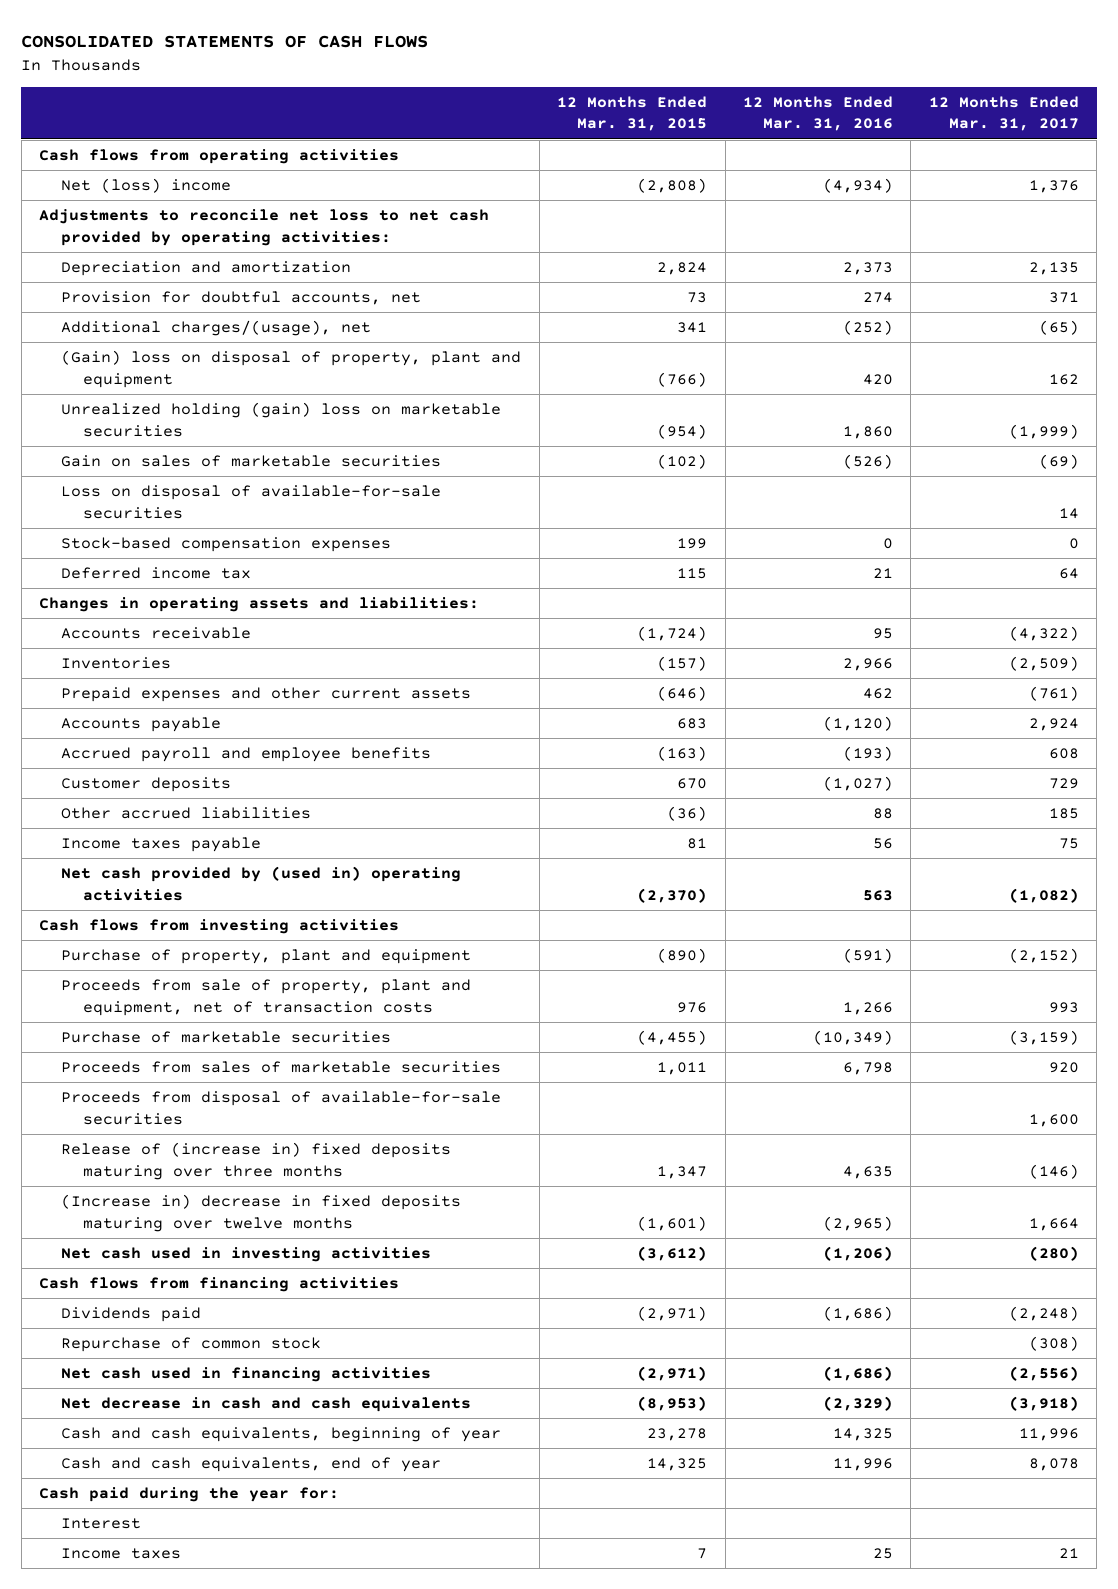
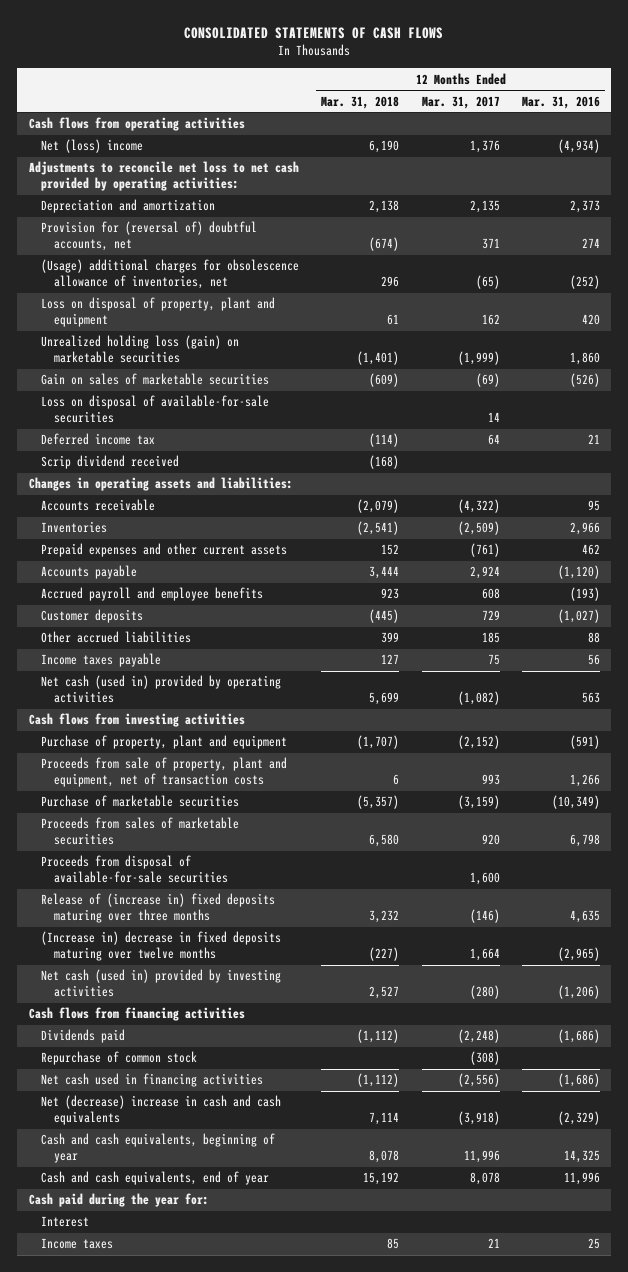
- | 12 Months Ended Mar. 31, 2015 | 12 Months Ended Mar. 31, 2016 | 12 Months Ended Mar. 31, 2017
+ | 12 Months Ended Mar. 31, 2018 | 12 Months Ended Mar. 31, 2017 | 12 Months Ended Mar. 31, 2016
- Provision for doubtful accounts, net | 73 | 274 | 371
- Additional charges/(usage), net | 341 | (252) | (65)
- (Gain) loss on disposal of property, plant and equipment | (766) | 420 | 162
- Unrealized holding (gain) loss on marketable securities | (954) | 1,860 | (1,999)
+ Provision for (reversal of) doubtful accounts, net | (674) | 371 | 274
+ (Usage) additional charges for obsolescence allowance of inventories, net | 296 | (65) | (252)
+ Loss on disposal of property, plant and equipment | 61 | 162 | 420
+ Unrealized holding loss (gain) on marketable securities | (1,401) | (1,999) | 1,860
- Stock-based compensation expenses | 199 | 0 | 0
+ Scrip dividend received | (168) | |
- Net cash provided by (used in) operating activities | (2,370) | 563 | (1,082)
+ Net cash (used in) provided by operating activities | 5,699 | (1,082) | 563
- Net cash used in investing activities | (3,612) | (1,206) | (280)
+ Net cash (used in) provided by investing activities | 2,527 | (280) | (1,206)
- Net decrease in cash and cash equivalents | (8,953) | (2,329) | (3,918)
+ Net (decrease) increase in cash and cash equivalents | 7,114 | (3,918) | (2,329)

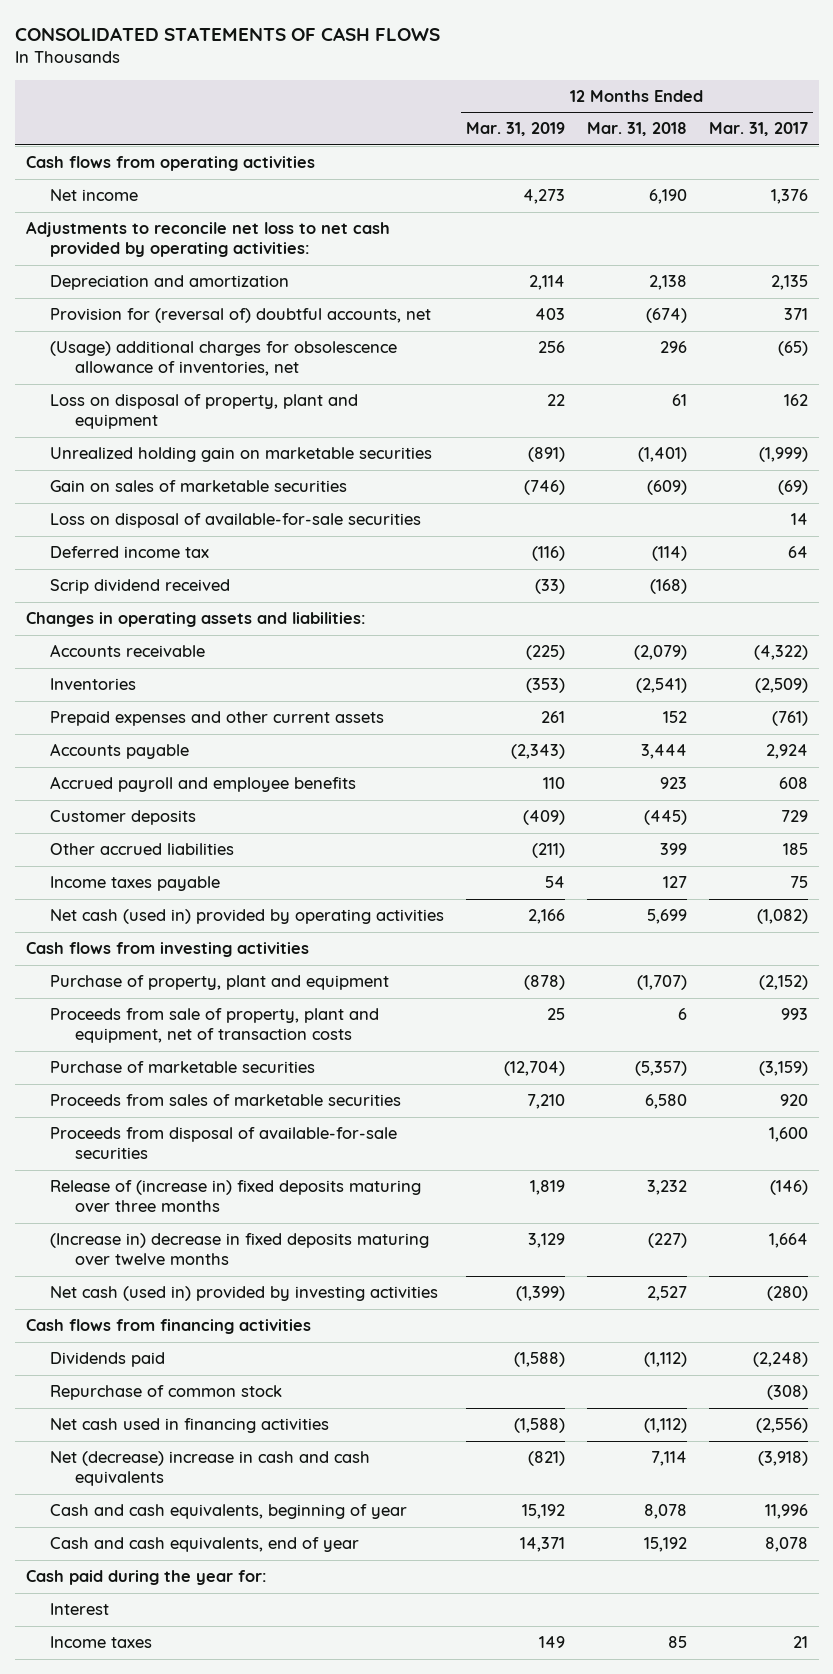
- | 12 Months Ended Mar. 31, 2018 | 12 Months Ended Mar. 31, 2017 | 12 Months Ended Mar. 31, 2016
+ | 12 Months Ended Mar. 31, 2019 | 12 Months Ended Mar. 31, 2018 | 12 Months Ended Mar. 31, 2017
- Net (loss) income | 6,190 | 1,376 | (4,934)
+ Net income | 4,273 | 6,190 | 1,376
- Unrealized holding loss (gain) on marketable securities | (1,401) | (1,999) | 1,860
+ Unrealized holding gain on marketable securities | (891) | (1,401) | (1,999)

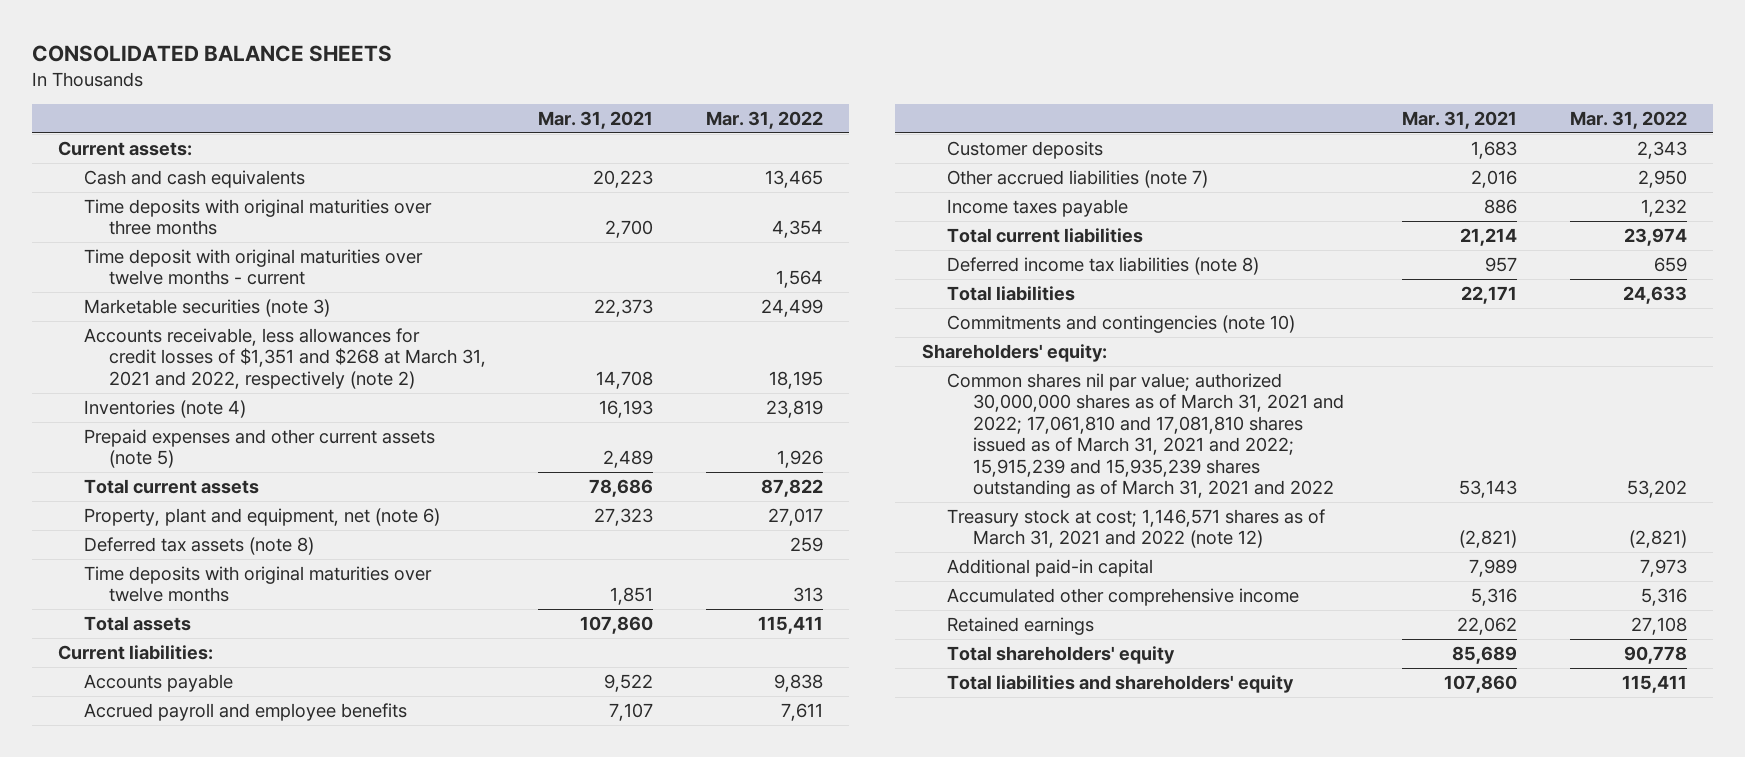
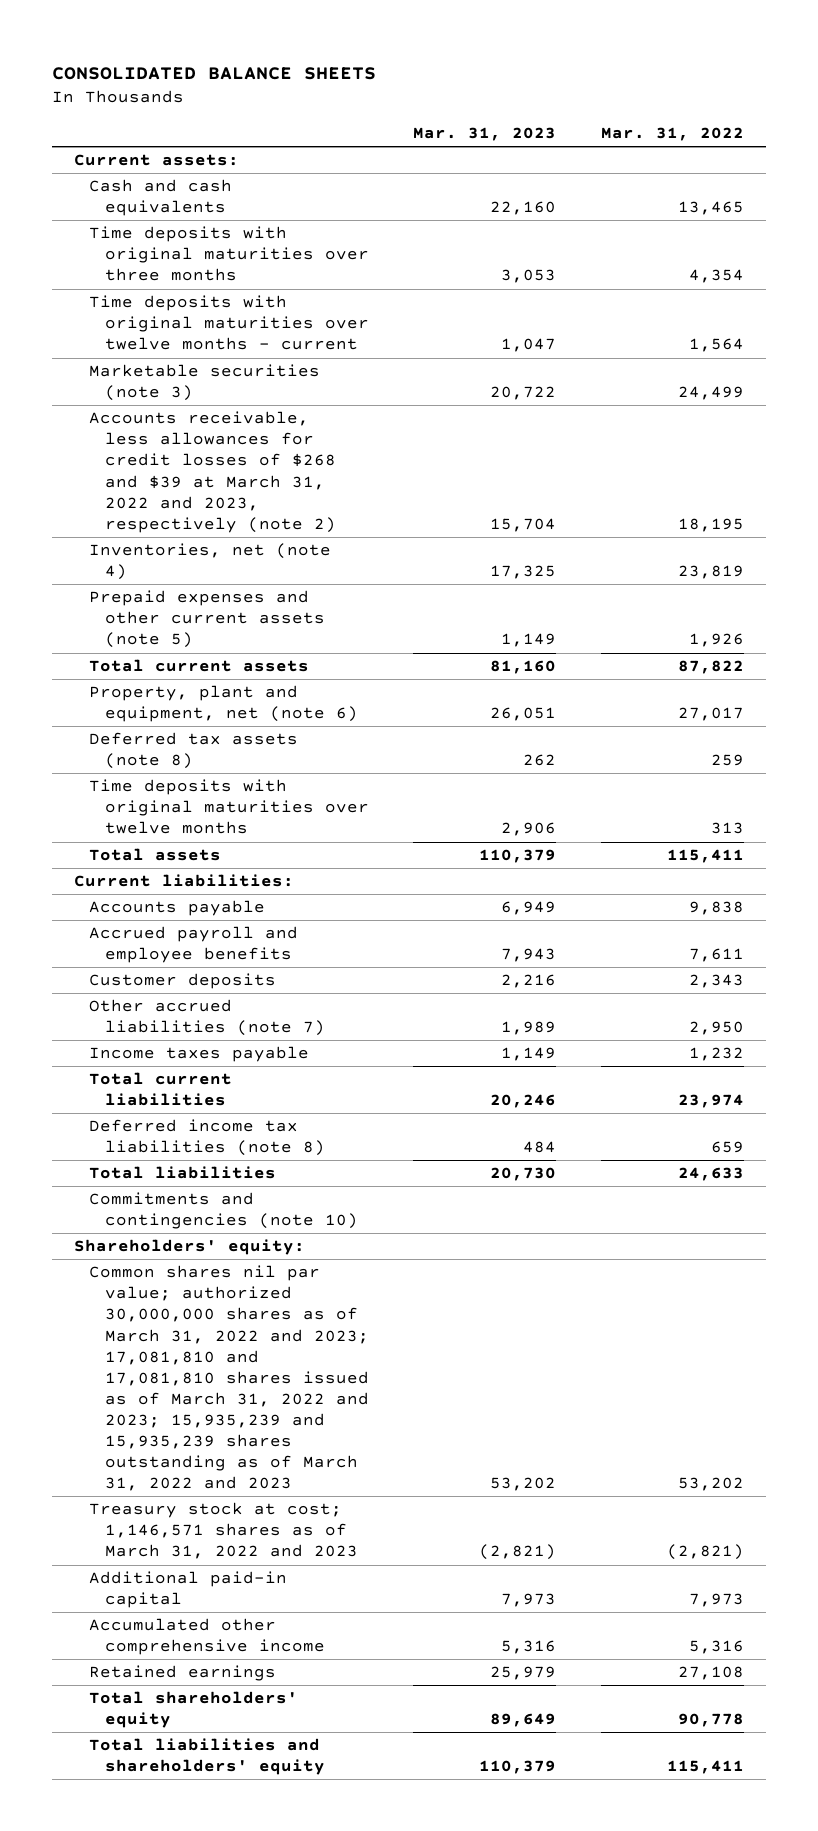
- | Mar. 31, 2021 | Mar. 31, 2022
+ | Mar. 31, 2023 | Mar. 31, 2022
- Time deposit with original maturities over twelve months - current | | 1,564
+ Time deposits with original maturities over twelve months - current | 1,047 | 1,564
- Accounts receivable, less allowances for credit losses of $1,351 and $268 at March 31, 2021 and 2022, respectively (note 2) | 14,708 | 18,195
- Inventories (note 4) | 16,193 | 23,819
+ Accounts receivable, less allowances for credit losses of $268 and $39 at March 31, 2022 and 2023, respectively (note 2) | 15,704 | 18,195
+ Inventories, net (note 4) | 17,325 | 23,819
- Common shares nil par value; authorized 30,000,000 shares as of March 31, 2021 and 2022; 17,061,810 and 17,081,810 shares issued as of March 31, 2021 and 2022; 15,915,239 and 15,935,239 shares outstanding as of March 31, 2021 and 2022 | 53,143 | 53,202
- Treasury stock at cost; 1,146,571 shares as of March 31, 2021 and 2022 (note 12) | (2,821) | (2,821)
+ Common shares nil par value; authorized 30,000,000 shares as of March 31, 2022 and 2023; 17,081,810 and 17,081,810 shares issued as of March 31, 2022 and 2023; 15,935,239 and 15,935,239 shares outstanding as of March 31, 2022 and 2023 | 53,202 | 53,202
+ Treasury stock at cost; 1,146,571 shares as of March 31, 2022 and 2023 | (2,821) | (2,821)

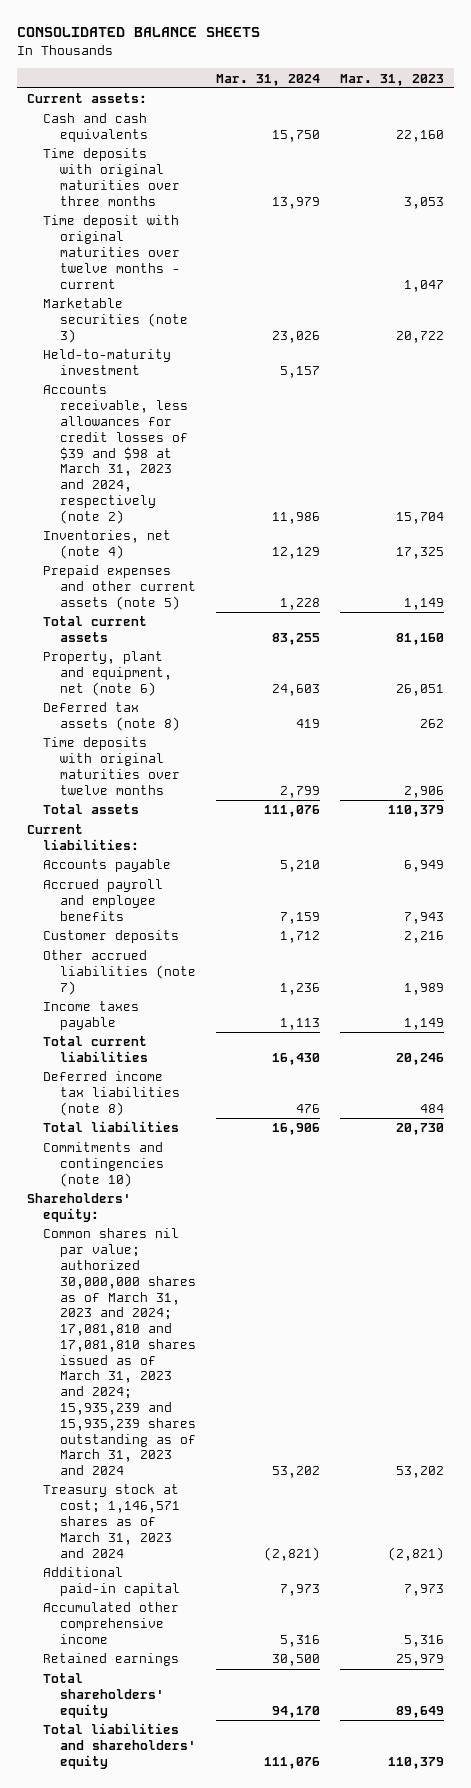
- | Mar. 31, 2023 | Mar. 31, 2022
+ | Mar. 31, 2024 | Mar. 31, 2023
- Time deposits with original maturities over twelve months - current | 1,047 | 1,564
+ Time deposit with original maturities over twelve months - current | | 1,047
- Accounts receivable, less allowances for credit losses of $268 and $39 at March 31, 2022 and 2023, respectively (note 2) | 15,704 | 18,195
+ Held-to-maturity investment | 5,157 |
+ Accounts receivable, less allowances for credit losses of $39 and $98 at March 31, 2023 and 2024, respectively (note 2) | 11,986 | 15,704
- Common shares nil par value; authorized 30,000,000 shares as of March 31, 2022 and 2023; 17,081,810 and 17,081,810 shares issued as of March 31, 2022 and 2023; 15,935,239 and 15,935,239 shares outstanding as of March 31, 2022 and 2023 | 53,202 | 53,202
- Treasury stock at cost; 1,146,571 shares as of March 31, 2022 and 2023 | (2,821) | (2,821)
+ Common shares nil par value; authorized 30,000,000 shares as of March 31, 2023 and 2024; 17,081,810 and 17,081,810 shares issued as of March 31, 2023 and 2024; 15,935,239 and 15,935,239 shares outstanding as of March 31, 2023 and 2024 | 53,202 | 53,202
+ Treasury stock at cost; 1,146,571 shares as of March 31, 2023 and 2024 | (2,821) | (2,821)

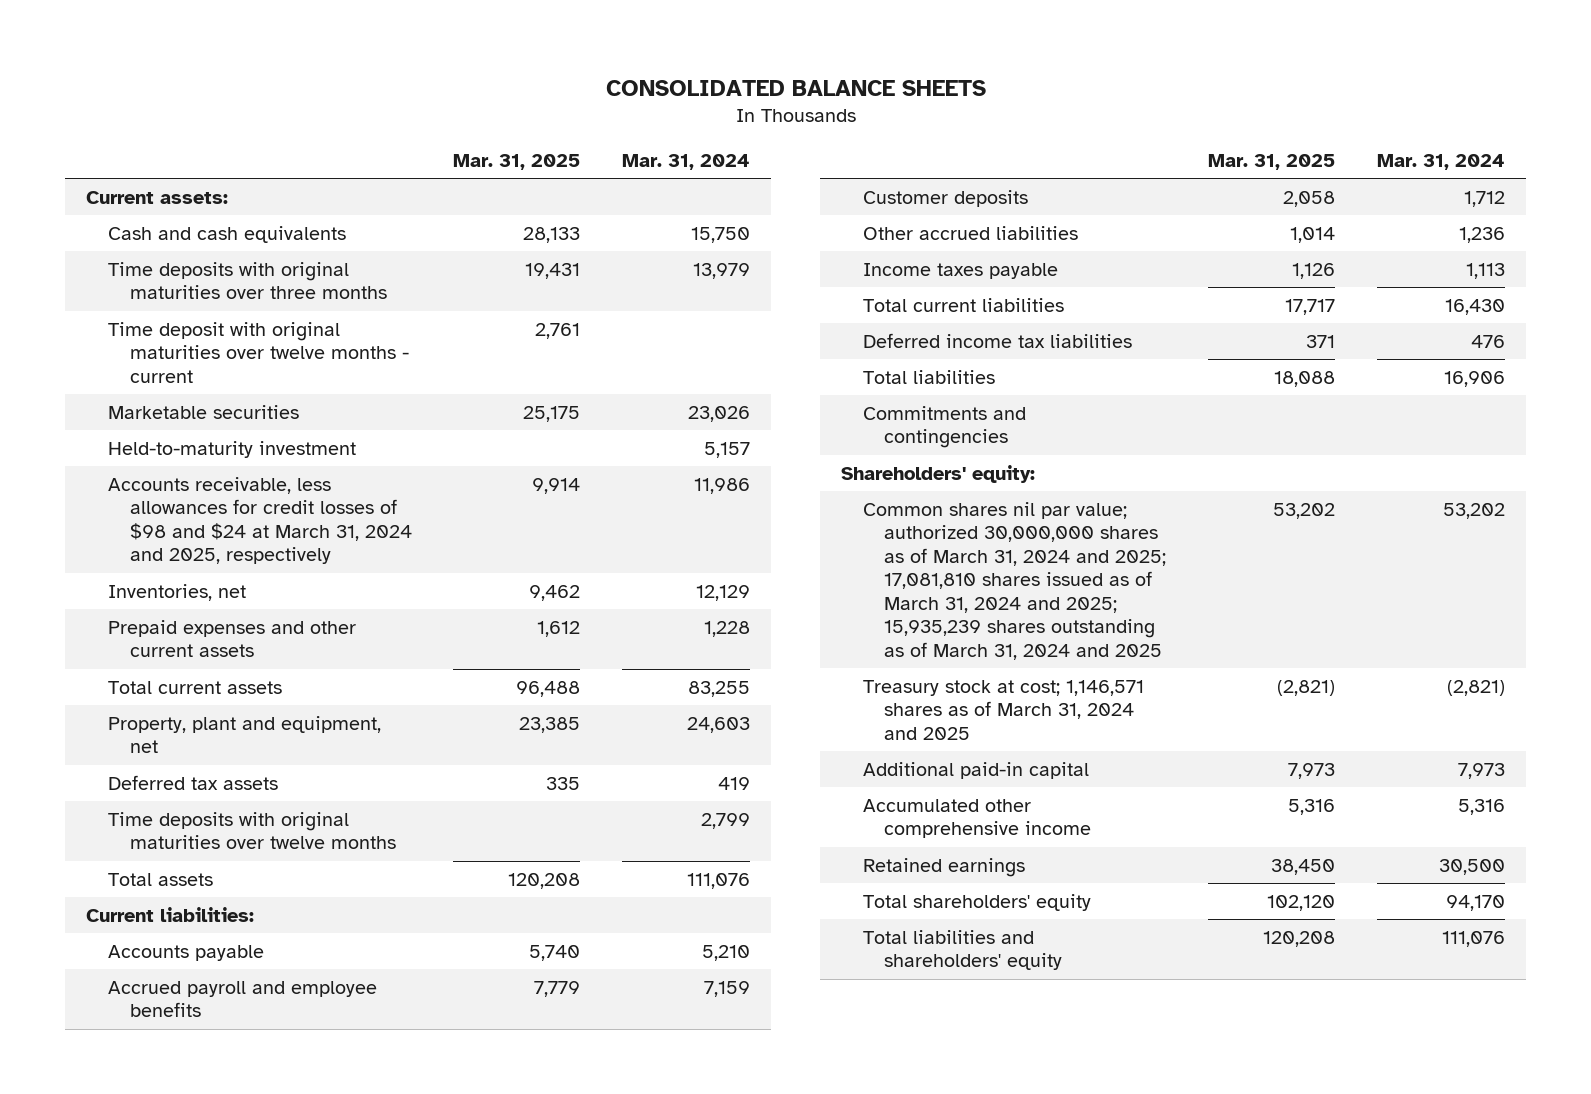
- | Mar. 31, 2024 | Mar. 31, 2023
+ | Mar. 31, 2025 | Mar. 31, 2024
- Marketable securities (note 3) | 23,026 | 20,722
+ Marketable securities | 25,175 | 23,026
- Accounts receivable, less allowances for credit losses of $39 and $98 at March 31, 2023 and 2024, respectively (note 2) | 11,986 | 15,704
- Inventories, net (note 4) | 12,129 | 17,325
- Prepaid expenses and other current assets (note 5) | 1,228 | 1,149
+ Accounts receivable, less allowances for credit losses of $98 and $24 at March 31, 2024 and 2025, respectively | 9,914 | 11,986
+ Inventories, net | 9,462 | 12,129
+ Prepaid expenses and other current assets | 1,612 | 1,228
- Property, plant and equipment, net (note 6) | 24,603 | 26,051
- Deferred tax assets (note 8) | 419 | 262
+ Property, plant and equipment, net | 23,385 | 24,603
+ Deferred tax assets | 335 | 419
- Other accrued liabilities (note 7) | 1,236 | 1,989
+ Other accrued liabilities | 1,014 | 1,236
- Deferred income tax liabilities (note 8) | 476 | 484
+ Deferred income tax liabilities | 371 | 476
- Commitments and contingencies (note 10)
+ Commitments and contingencies
- Common shares nil par value; authorized 30,000,000 shares as of March 31, 2023 and 2024; 17,081,810 and 17,081,810 shares issued as of March 31, 2023 and 2024; 15,935,239 and 15,935,239 shares outstanding as of March 31, 2023 and 2024 | 53,202 | 53,202
- Treasury stock at cost; 1,146,571 shares as of March 31, 2023 and 2024 | (2,821) | (2,821)
+ Common shares nil par value; authorized 30,000,000 shares as of March 31, 2024 and 2025; 17,081,810 shares issued as of March 31, 2024 and 2025; 15,935,239 shares outstanding as of March 31, 2024 and 2025 | 53,202 | 53,202
+ Treasury stock at cost; 1,146,571 shares as of March 31, 2024 and 2025 | (2,821) | (2,821)

